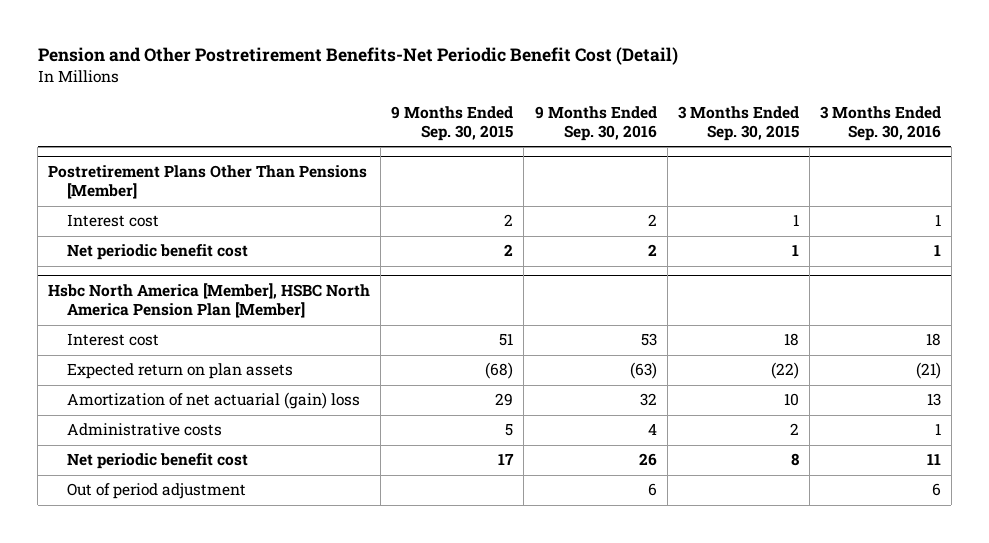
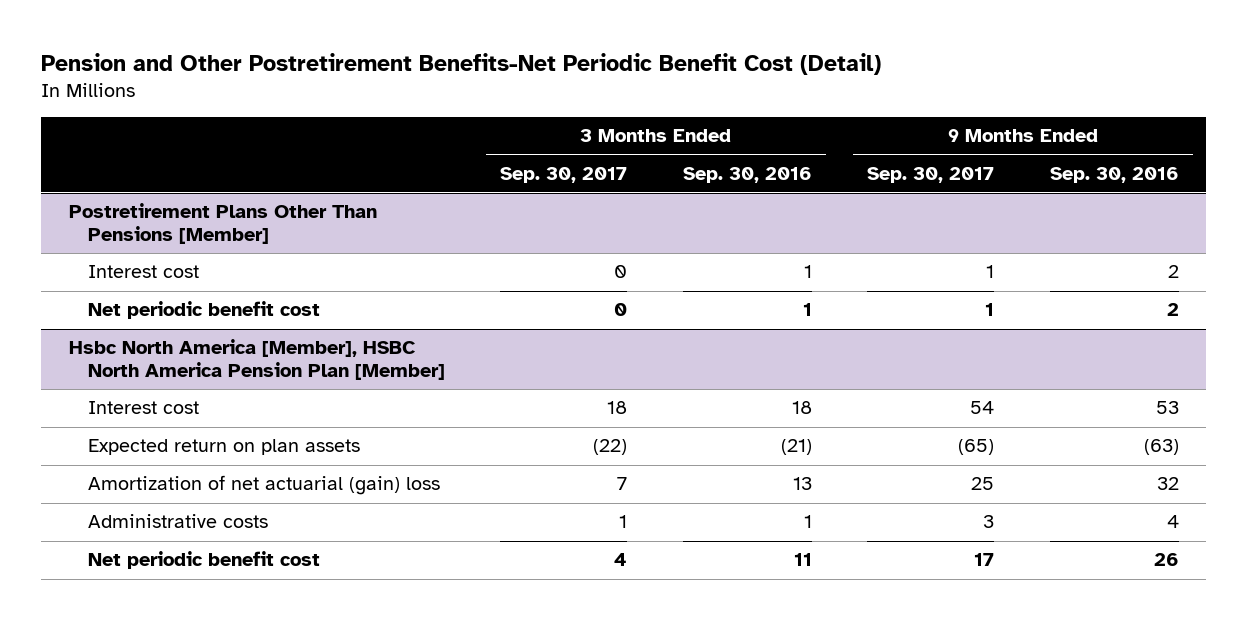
- | 9 Months Ended Sep. 30, 2015 | 9 Months Ended Sep. 30, 2016 | 3 Months Ended Sep. 30, 2015 | 3 Months Ended Sep. 30, 2016
+ | 3 Months Ended Sep. 30, 2017 | 3 Months Ended Sep. 30, 2016 | 9 Months Ended Sep. 30, 2017 | 9 Months Ended Sep. 30, 2016
@ Hsbc North America [Member], HSBC North America Pension Plan [Member]
- Out of period adjustment | | 6 | | 6

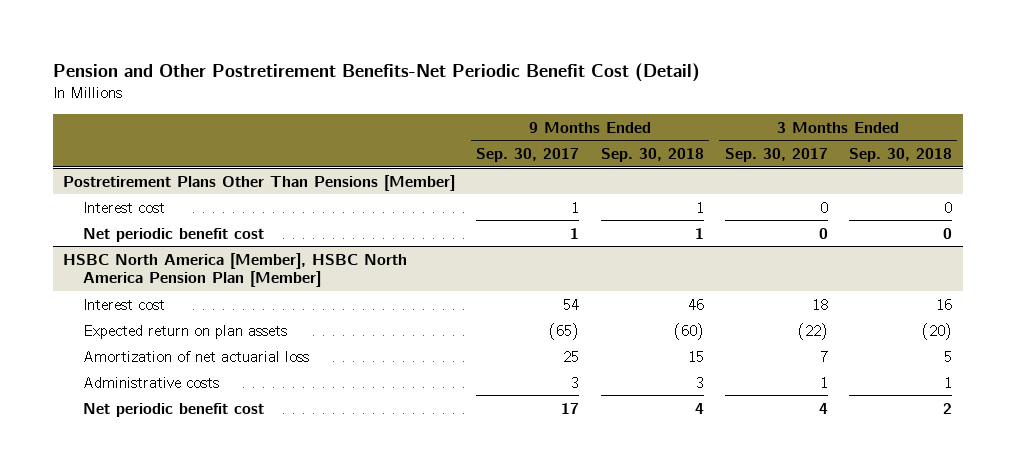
- | 3 Months Ended Sep. 30, 2017 | 3 Months Ended Sep. 30, 2016 | 9 Months Ended Sep. 30, 2017 | 9 Months Ended Sep. 30, 2016
+ | 9 Months Ended Sep. 30, 2017 | 9 Months Ended Sep. 30, 2018 | 3 Months Ended Sep. 30, 2017 | 3 Months Ended Sep. 30, 2018
- Hsbc North America [Member], HSBC North America Pension Plan [Member]
+ HSBC North America [Member], HSBC North America Pension Plan [Member]
- Amortization of net actuarial (gain) loss | 7 | 13 | 25 | 32
+ Amortization of net actuarial loss | 25 | 15 | 7 | 5

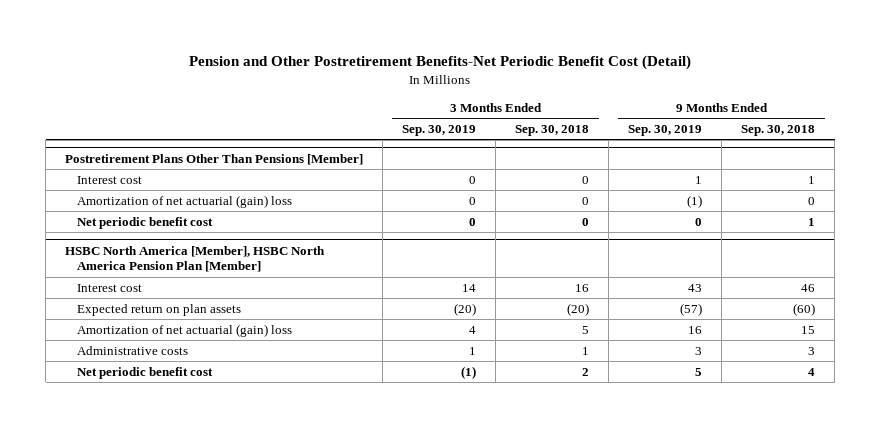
- | 9 Months Ended Sep. 30, 2017 | 9 Months Ended Sep. 30, 2018 | 3 Months Ended Sep. 30, 2017 | 3 Months Ended Sep. 30, 2018
+ | 3 Months Ended Sep. 30, 2019 | 3 Months Ended Sep. 30, 2018 | 9 Months Ended Sep. 30, 2019 | 9 Months Ended Sep. 30, 2018
@ Postretirement Plans Other Than Pensions [Member]
+ Amortization of net actuarial (gain) loss | 0 | 0 | (1) | 0
@ HSBC North America [Member], HSBC North America Pension Plan [Member]
- Amortization of net actuarial loss | 25 | 15 | 7 | 5
+ Amortization of net actuarial (gain) loss | 4 | 5 | 16 | 15

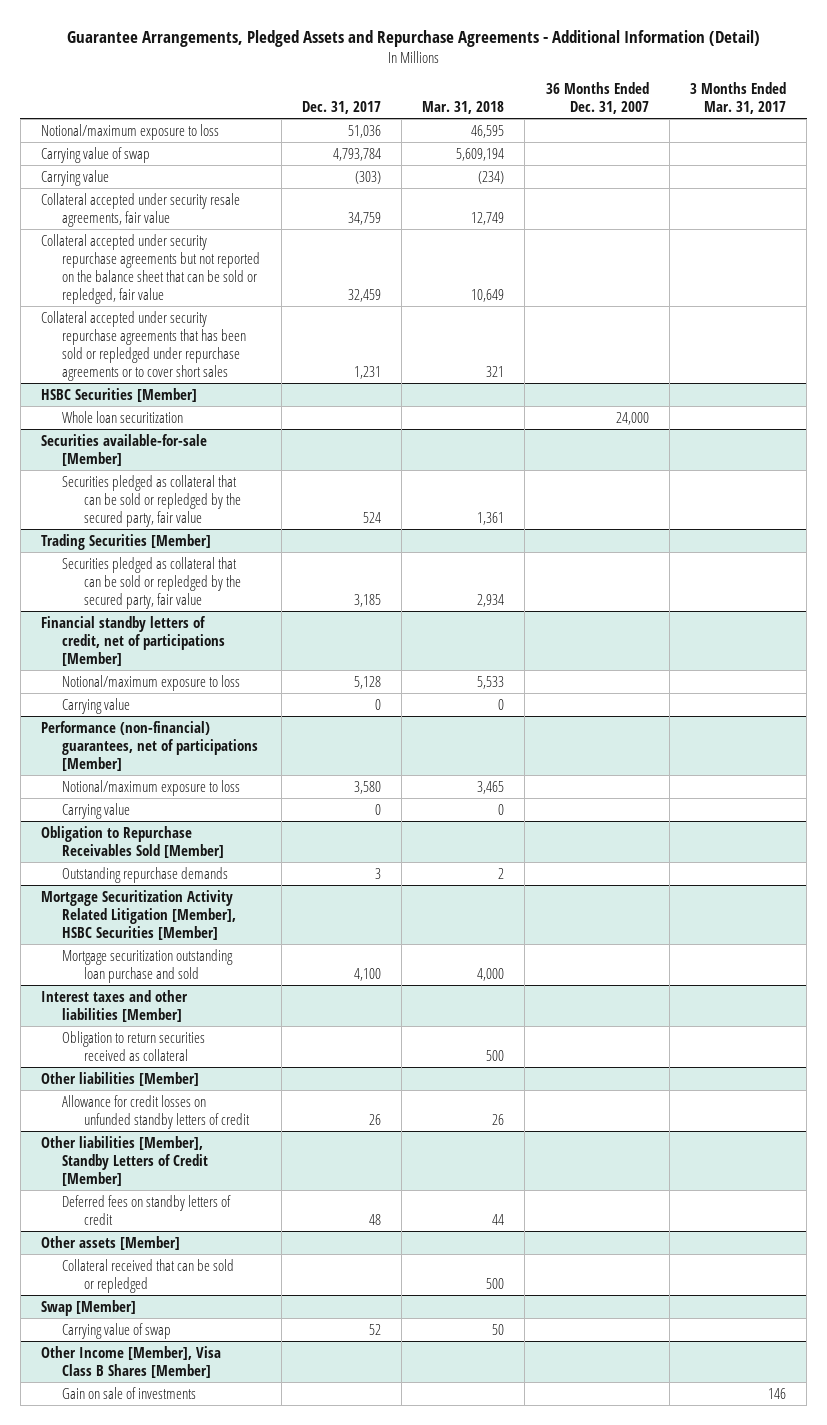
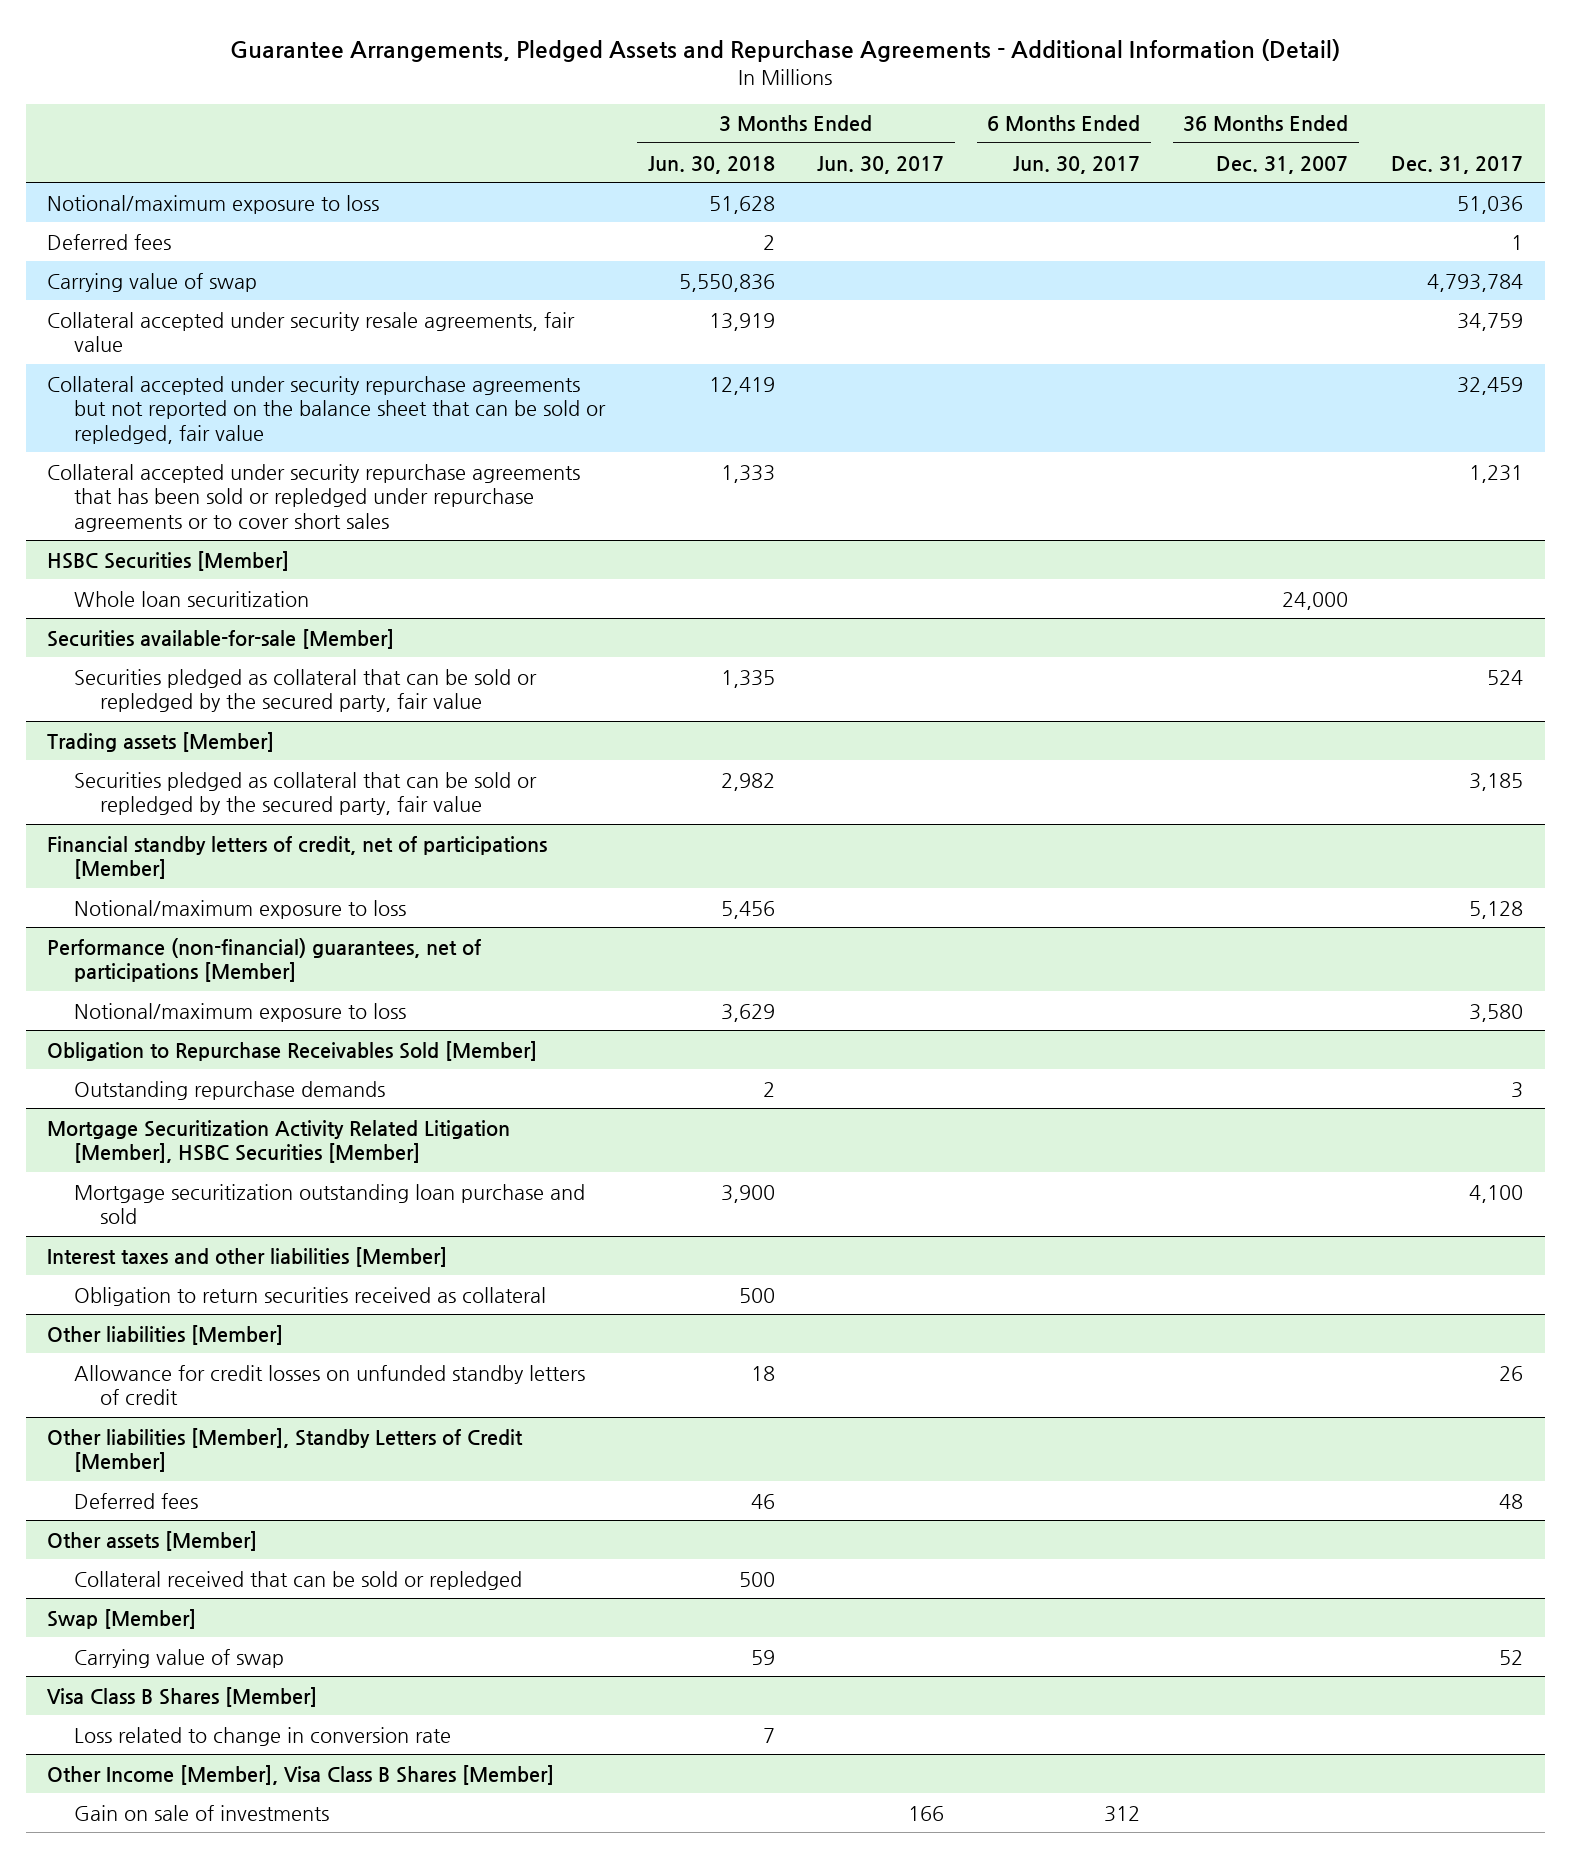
- | Dec. 31, 2017 | Mar. 31, 2018 | 36 Months Ended Dec. 31, 2007 | 3 Months Ended Mar. 31, 2017
+ | 3 Months Ended Jun. 30, 2018 | 3 Months Ended Jun. 30, 2017 | 6 Months Ended Jun. 30, 2017 | 36 Months Ended Dec. 31, 2007 | Dec. 31, 2017
+ Deferred fees | 2 | | | | 1
- Carrying value | (303) | (234) | |
- Trading Securities [Member]
+ Trading assets [Member]
@ Financial standby letters of credit, net of participations [Member]
- Carrying value | 0 | 0 | |
@ Performance (non-financial) guarantees, net of participations [Member]
- Carrying value | 0 | 0 | |
@ Other liabilities [Member], Standby Letters of Credit [Member]
- Deferred fees on standby letters of credit | 48 | 44 | |
+ Deferred fees | 46 | | | | 48
+ Visa Class B Shares [Member]
+ Loss related to change in conversion rate | 7 | | | |

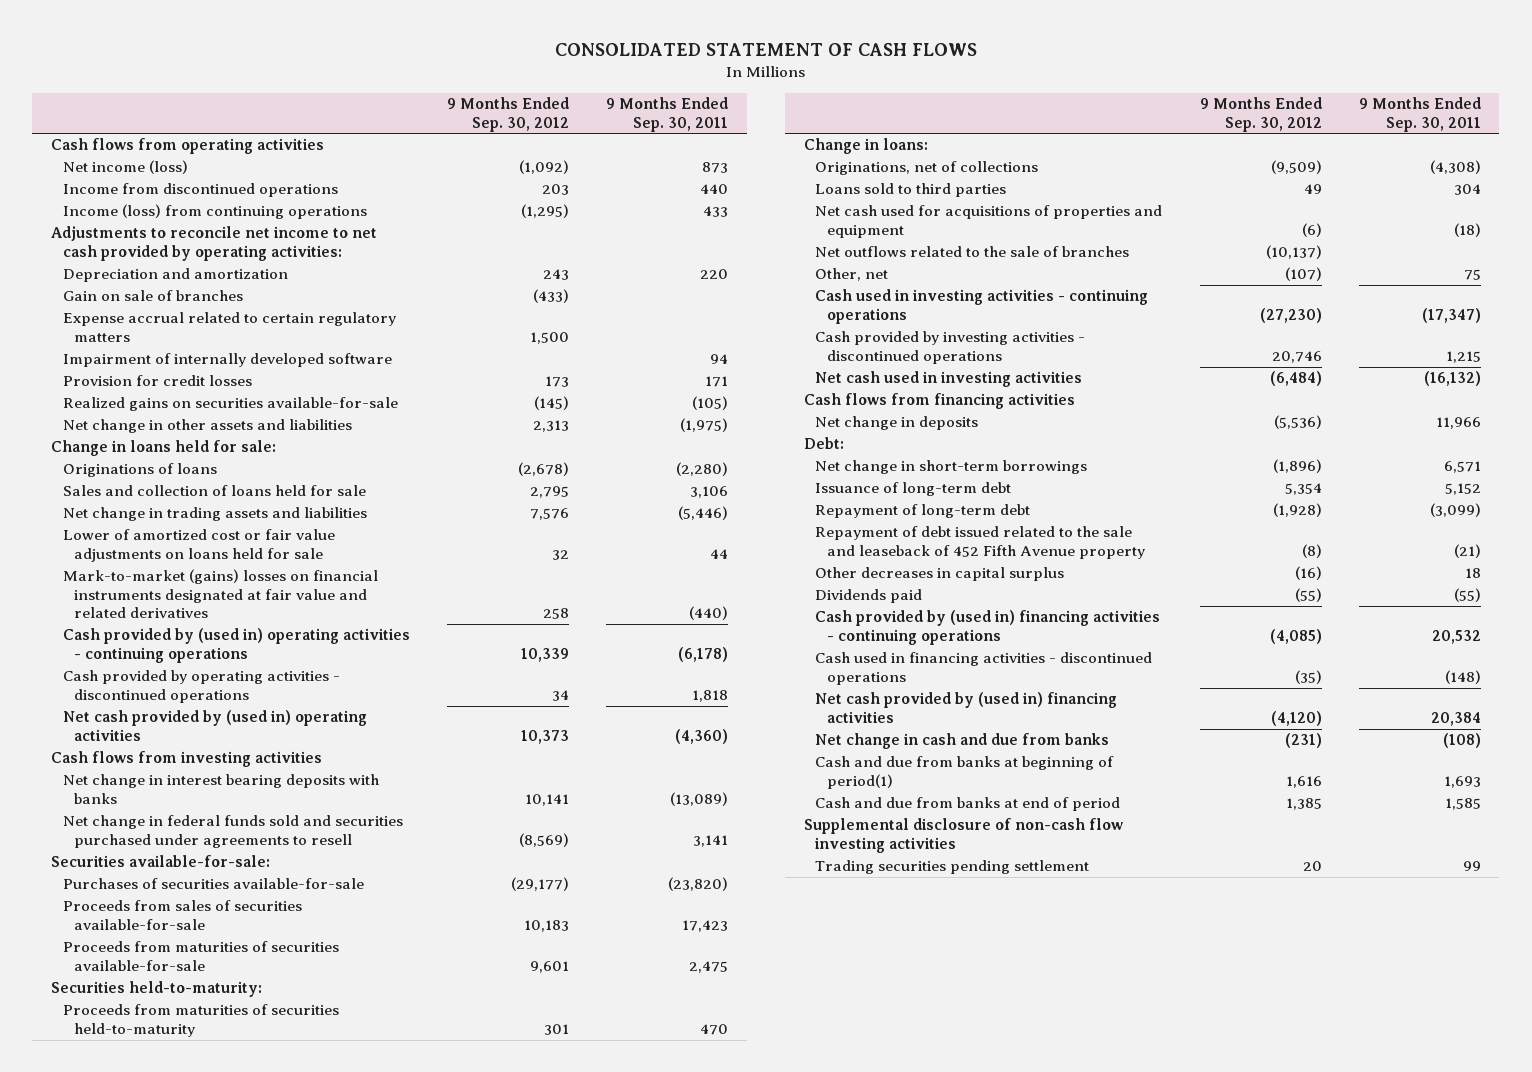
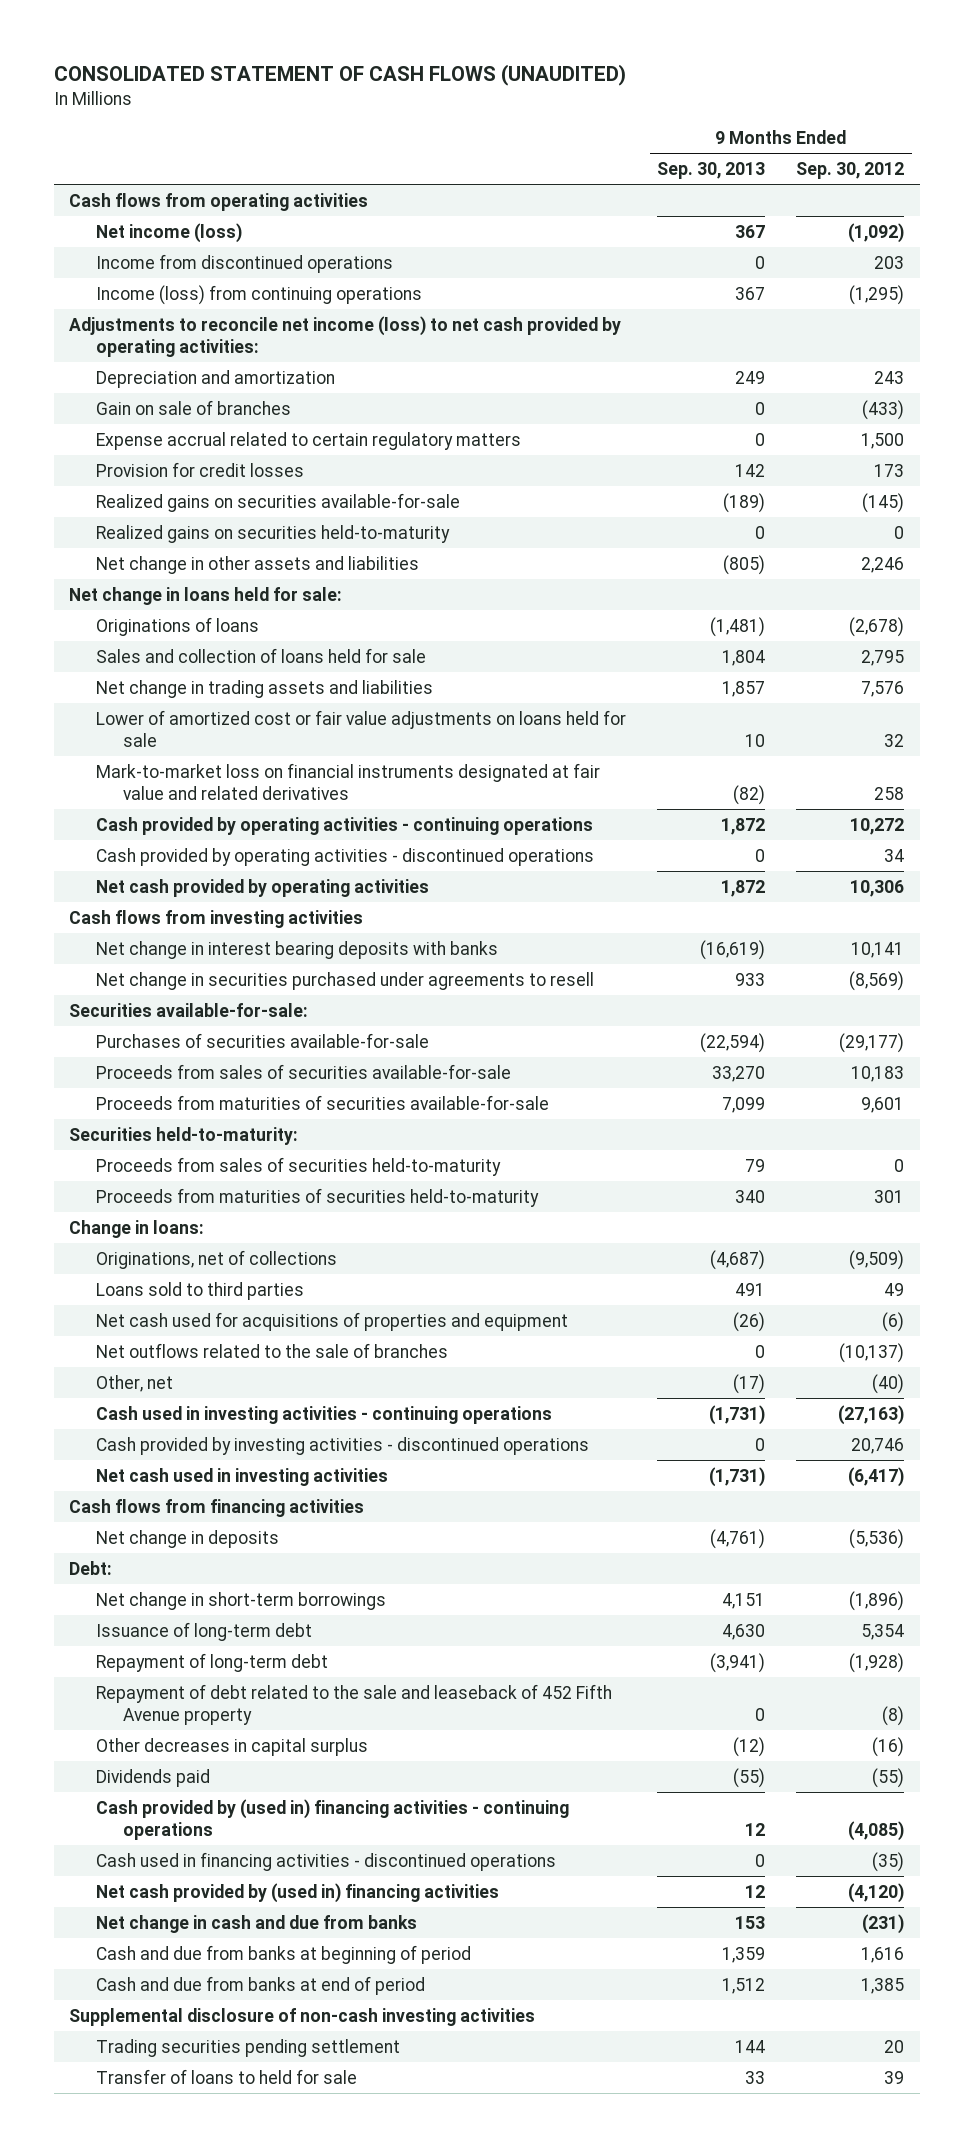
- CONSOLIDATED STATEMENT OF CASH FLOWS
+ CONSOLIDATED STATEMENT OF CASH FLOWS (UNAUDITED)
- | 9 Months Ended Sep. 30, 2012 | 9 Months Ended Sep. 30, 2011
+ | 9 Months Ended Sep. 30, 2013 | 9 Months Ended Sep. 30, 2012
- Adjustments to reconcile net income to net cash provided by operating activities:
+ Adjustments to reconcile net income (loss) to net cash provided by operating activities:
- Impairment of internally developed software | | 94
- Net change in other assets and liabilities | 2,313 | (1,975)
- Change in loans held for sale:
+ Realized gains on securities held-to-maturity | 0 | 0
+ Net change in other assets and liabilities | (805) | 2,246
+ Net change in loans held for sale:
- Mark-to-market (gains) losses on financial instruments designated at fair value and related derivatives | 258 | (440)
- Cash provided by (used in) operating activities - continuing operations | 10,339 | (6,178)
+ Mark-to-market loss on financial instruments designated at fair value and related derivatives | (82) | 258
+ Cash provided by operating activities - continuing operations | 1,872 | 10,272
- Net cash provided by (used in) operating activities | 10,373 | (4,360)
+ Net cash provided by operating activities | 1,872 | 10,306
- Net change in federal funds sold and securities purchased under agreements to resell | (8,569) | 3,141
+ Net change in securities purchased under agreements to resell | 933 | (8,569)
+ Proceeds from sales of securities held-to-maturity | 79 | 0
- Other, net | (107) | 75
- Cash used in investing activities - continuing operations | (27,230) | (17,347)
+ Other, net | (17) | (40)
+ Cash used in investing activities - continuing operations | (1,731) | (27,163)
- Net cash used in investing activities | (6,484) | (16,132)
+ Net cash used in investing activities | (1,731) | (6,417)
- Repayment of debt issued related to the sale and leaseback of 452 Fifth Avenue property | (8) | (21)
+ Repayment of debt related to the sale and leaseback of 452 Fifth Avenue property | 0 | (8)
- Cash and due from banks at beginning of period(1) | 1,616 | 1,693
+ Cash and due from banks at beginning of period | 1,359 | 1,616
- Supplemental disclosure of non-cash flow investing activities
+ Supplemental disclosure of non-cash investing activities
+ Transfer of loans to held for sale | 33 | 39

